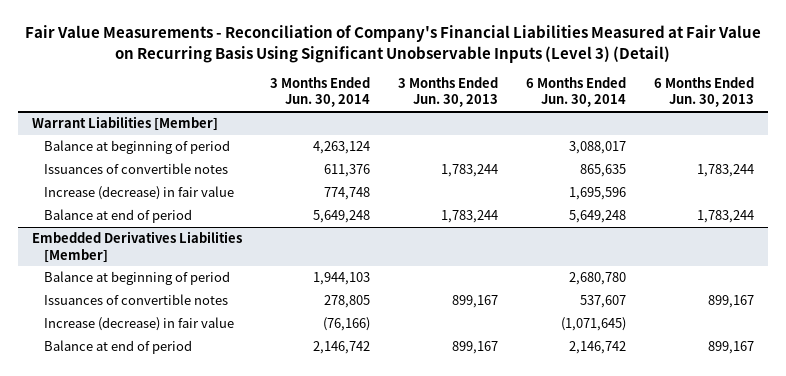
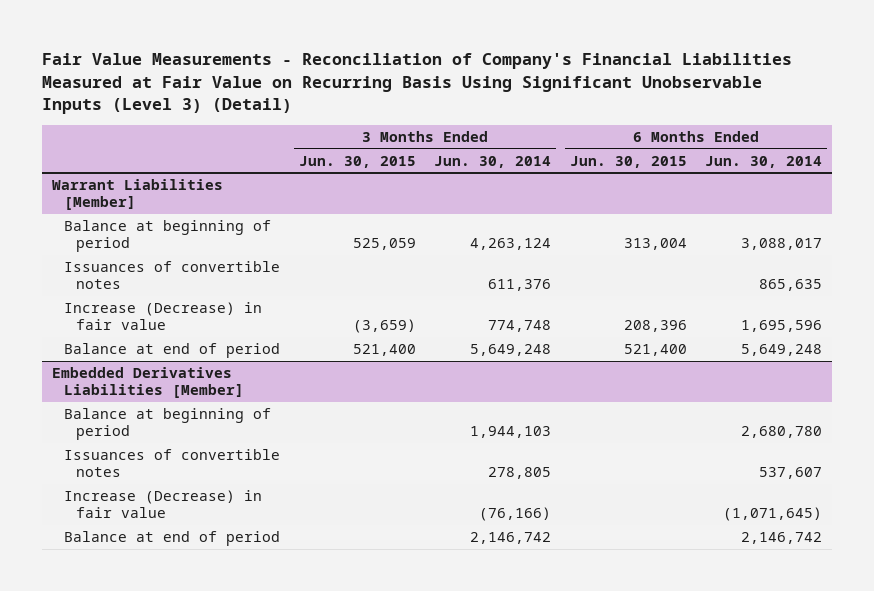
- | 3 Months Ended Jun. 30, 2014 | 3 Months Ended Jun. 30, 2013 | 6 Months Ended Jun. 30, 2014 | 6 Months Ended Jun. 30, 2013
+ | 3 Months Ended Jun. 30, 2015 | 3 Months Ended Jun. 30, 2014 | 6 Months Ended Jun. 30, 2015 | 6 Months Ended Jun. 30, 2014
@ Warrant Liabilities [Member]
- Increase (decrease) in fair value | 774,748 | | 1,695,596 |
+ Increase (Decrease) in fair value | (3,659) | 774,748 | 208,396 | 1,695,596
@ Embedded Derivatives Liabilities [Member]
- Increase (decrease) in fair value | (76,166) | | (1,071,645) |
+ Increase (Decrease) in fair value | | (76,166) | | (1,071,645)

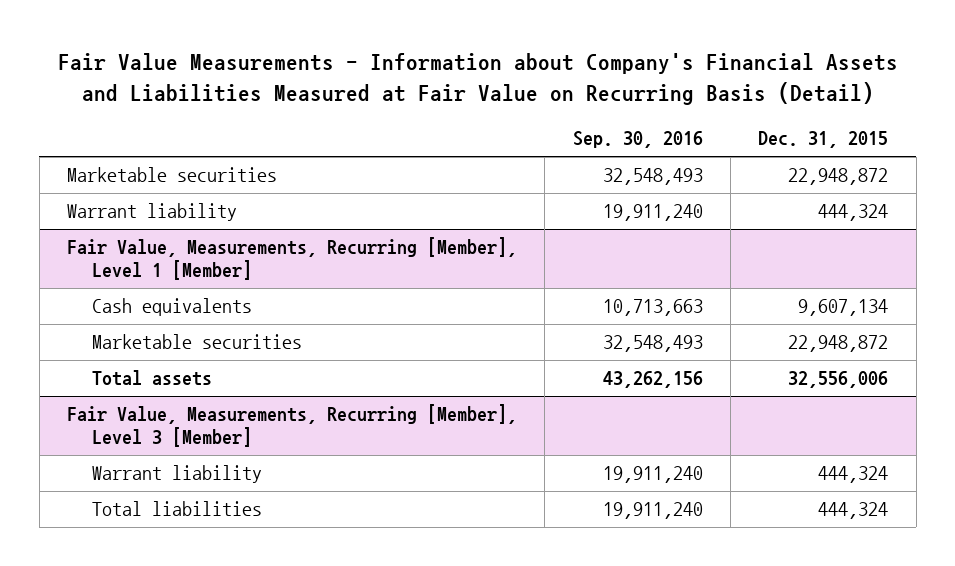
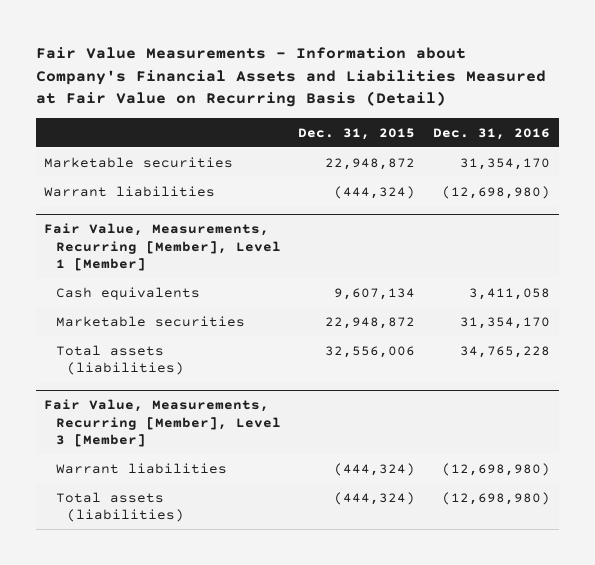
- | Sep. 30, 2016 | Dec. 31, 2015
+ | Dec. 31, 2015 | Dec. 31, 2016
- Warrant liability | 19,911,240 | 444,324
+ Warrant liabilities | (444,324) | (12,698,980)
@ Fair Value, Measurements, Recurring [Member], Level 1 [Member]
- Total assets | 43,262,156 | 32,556,006
+ Total assets (liabilities) | 32,556,006 | 34,765,228
@ Fair Value, Measurements, Recurring [Member], Level 3 [Member]
- Warrant liability | 19,911,240 | 444,324
- Total liabilities | 19,911,240 | 444,324
+ Warrant liabilities | (444,324) | (12,698,980)
+ Total assets (liabilities) | (444,324) | (12,698,980)

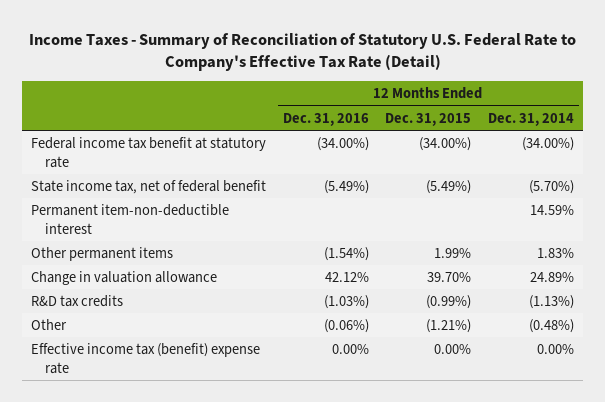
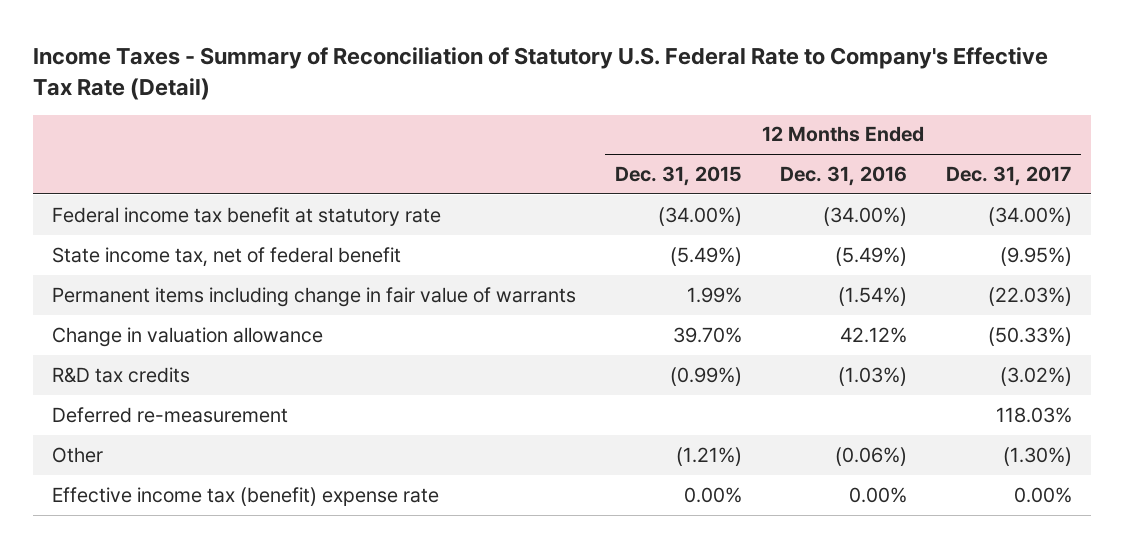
- | 12 Months Ended Dec. 31, 2016 | 12 Months Ended Dec. 31, 2015 | 12 Months Ended Dec. 31, 2014
+ | 12 Months Ended Dec. 31, 2015 | 12 Months Ended Dec. 31, 2016 | 12 Months Ended Dec. 31, 2017
- Permanent item-non-deductible interest | | | 14.59%
- Other permanent items | (1.54%) | 1.99% | 1.83%
+ Permanent items including change in fair value of warrants | 1.99% | (1.54%) | (22.03%)
+ Deferred re-measurement | | | 118.03%

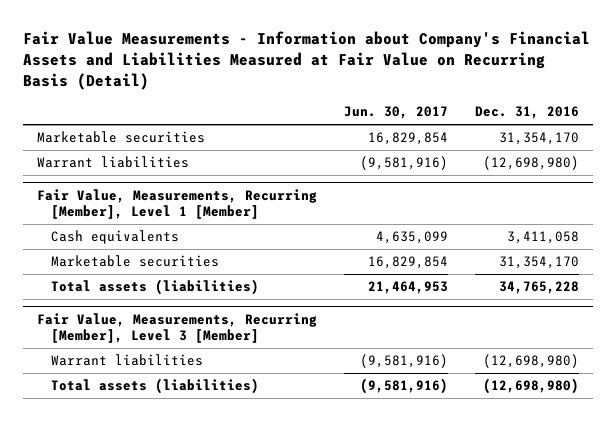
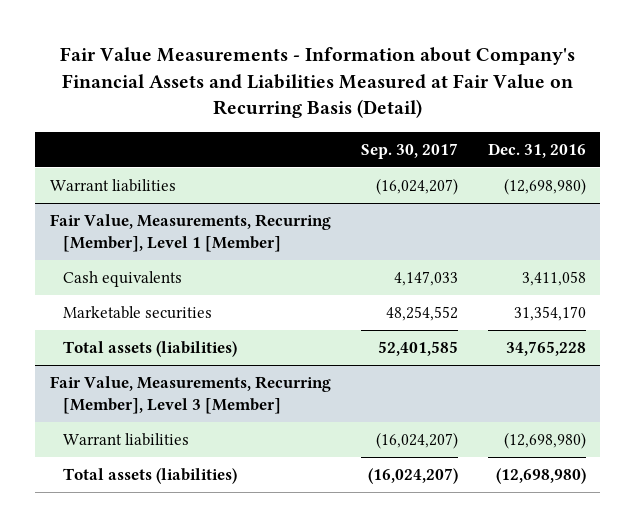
- | Jun. 30, 2017 | Dec. 31, 2016
+ | Sep. 30, 2017 | Dec. 31, 2016
- Marketable securities | 16,829,854 | 31,354,170

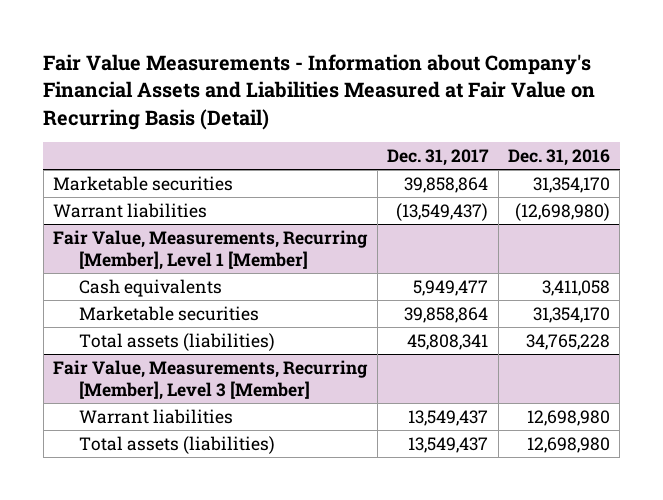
- | Sep. 30, 2017 | Dec. 31, 2016
+ | Dec. 31, 2017 | Dec. 31, 2016
+ Marketable securities | 39,858,864 | 31,354,170
@ Fair Value, Measurements, Recurring [Member], Level 3 [Member]
- Warrant liabilities | (16,024,207) | (12,698,980)
- Total assets (liabilities) | (16,024,207) | (12,698,980)
+ Warrant liabilities | 13,549,437 | 12,698,980
+ Total assets (liabilities) | 13,549,437 | 12,698,980

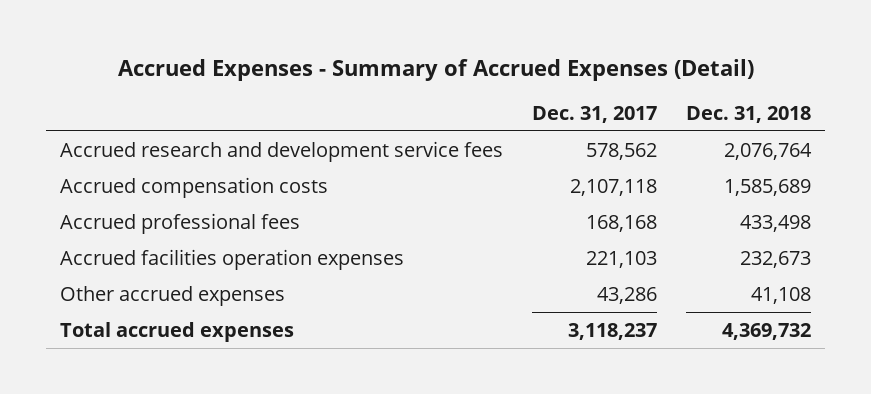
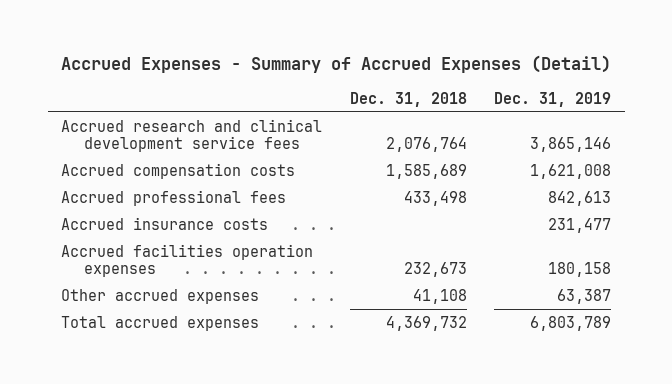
- | Dec. 31, 2017 | Dec. 31, 2018
+ | Dec. 31, 2018 | Dec. 31, 2019
- Accrued research and development service fees | 578,562 | 2,076,764
+ Accrued research and clinical development service fees | 2,076,764 | 3,865,146
+ Accrued insurance costs | | 231,477

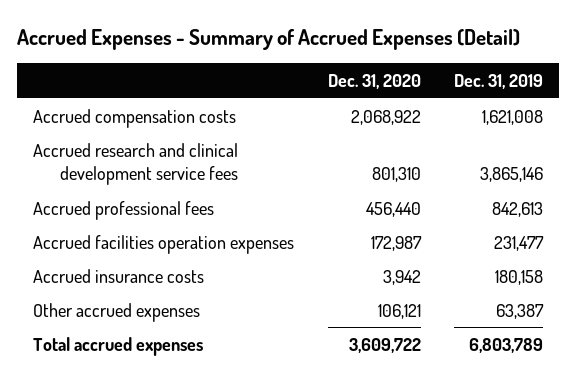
- | Dec. 31, 2018 | Dec. 31, 2019
+ | Dec. 31, 2020 | Dec. 31, 2019
moved down: Accrued research and clinical development service fees | 801,310 | 3,865,146
- Accrued insurance costs | | 231,477
- Accrued facilities operation expenses | 232,673 | 180,158
+ Accrued facilities operation expenses | 172,987 | 231,477
+ Accrued insurance costs | 3,942 | 180,158

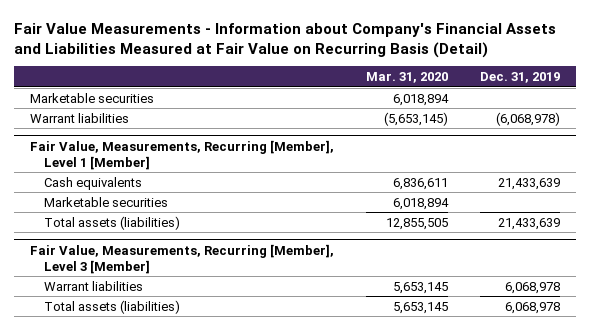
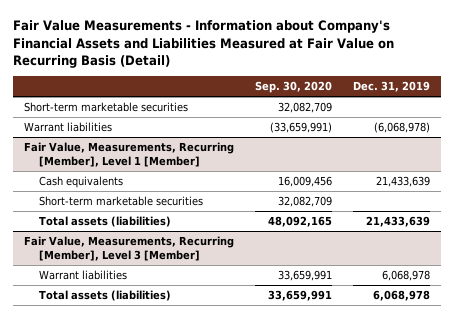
- | Mar. 31, 2020 | Dec. 31, 2019
+ | Sep. 30, 2020 | Dec. 31, 2019
- Marketable securities | 6,018,894 |
+ Short-term marketable securities | 32,082,709 |
@ Fair Value, Measurements, Recurring [Member], Level 1 [Member]
- Marketable securities | 6,018,894 |
+ Short-term marketable securities | 32,082,709 |

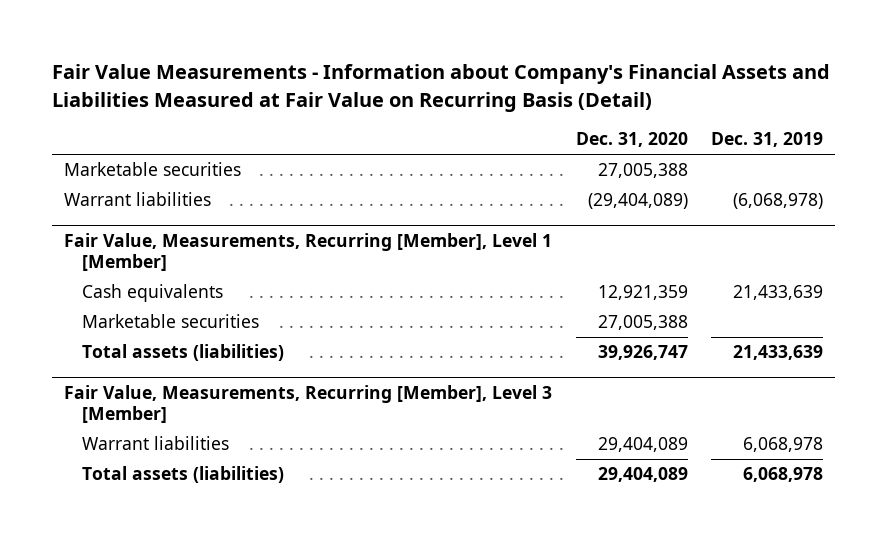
- | Sep. 30, 2020 | Dec. 31, 2019
+ | Dec. 31, 2020 | Dec. 31, 2019
- Short-term marketable securities | 32,082,709 |
+ Marketable securities | 27,005,388 |
@ Fair Value, Measurements, Recurring [Member], Level 1 [Member]
- Short-term marketable securities | 32,082,709 |
+ Marketable securities | 27,005,388 |

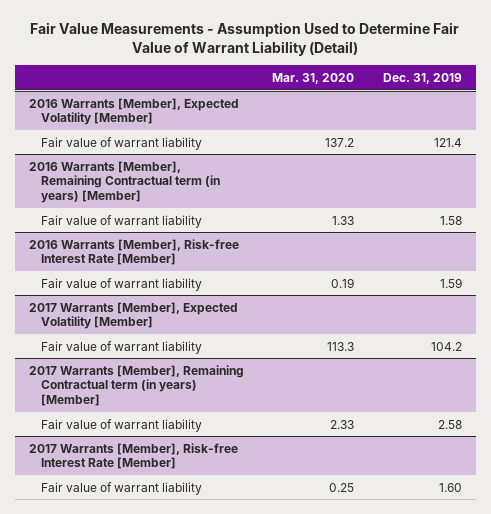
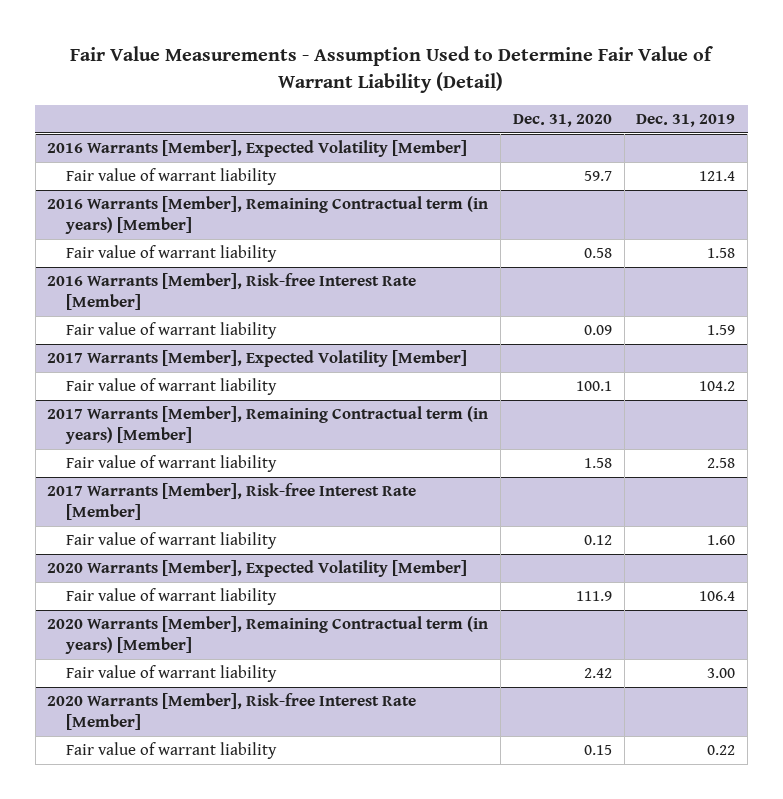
- | Mar. 31, 2020 | Dec. 31, 2019
+ | Dec. 31, 2020 | Dec. 31, 2019
+ 2020 Warrants [Member], Expected Volatility [Member]
+ Fair value of warrant liability | 111.9 | 106.4
+ 2020 Warrants [Member], Remaining Contractual term (in years) [Member]
+ Fair value of warrant liability | 2.42 | 3.00
+ 2020 Warrants [Member], Risk-free Interest Rate [Member]
+ Fair value of warrant liability | 0.15 | 0.22

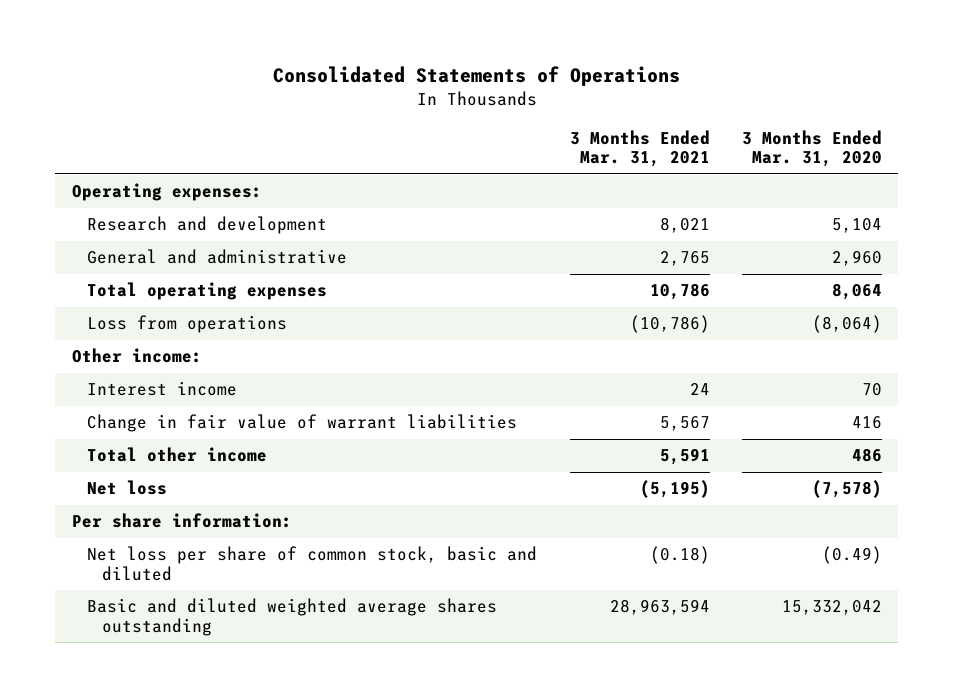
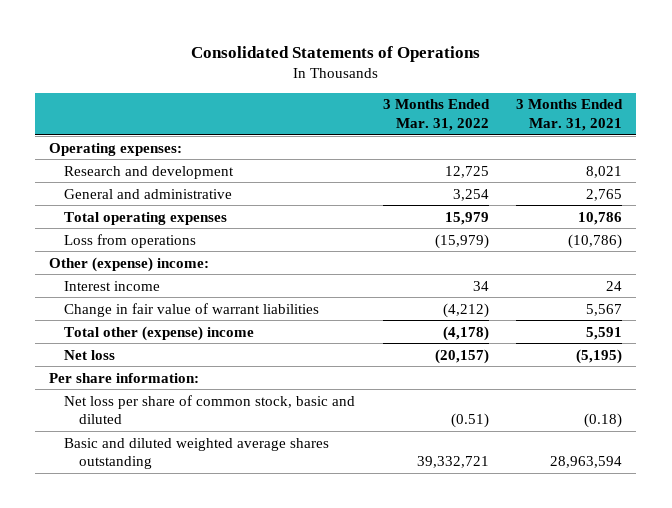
- | 3 Months Ended Mar. 31, 2021 | 3 Months Ended Mar. 31, 2020
+ | 3 Months Ended Mar. 31, 2022 | 3 Months Ended Mar. 31, 2021
- Other income:
+ Other (expense) income:
- Total other income | 5,591 | 486
+ Total other (expense) income | (4,178) | 5,591

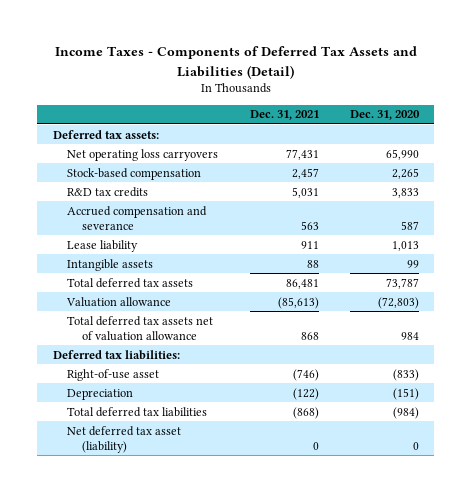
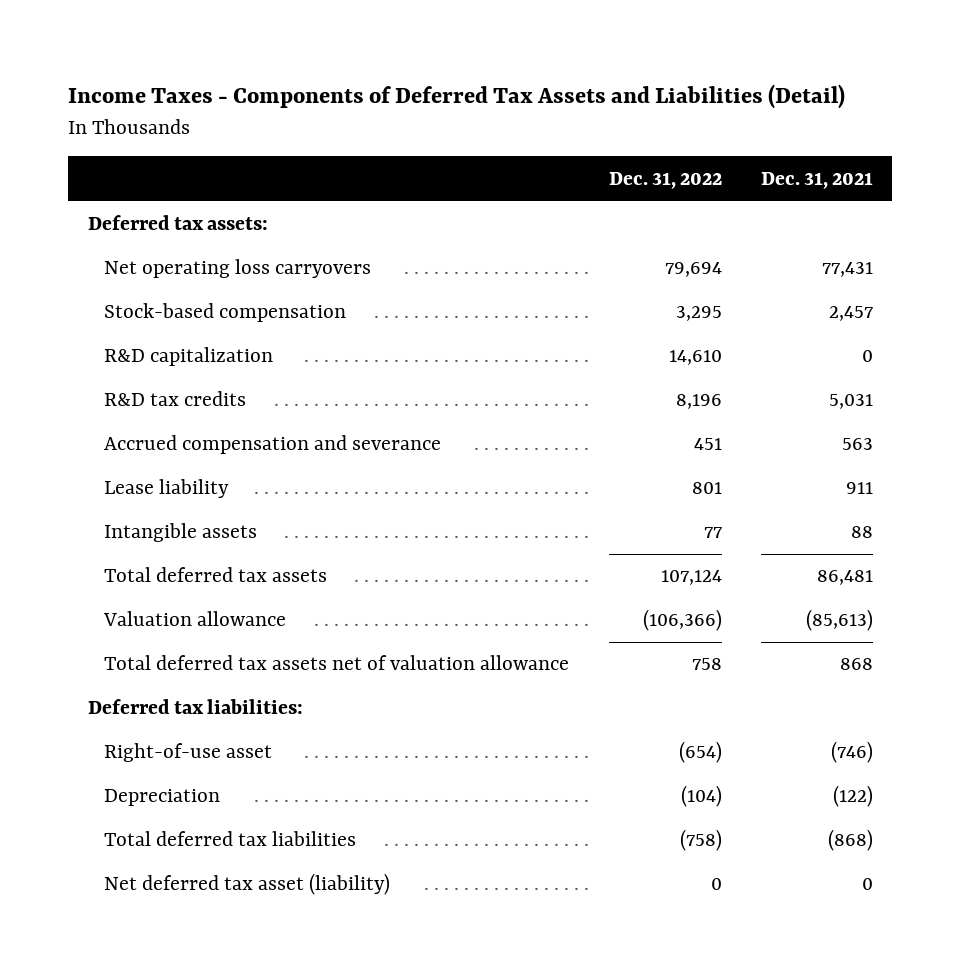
- | Dec. 31, 2021 | Dec. 31, 2020
+ | Dec. 31, 2022 | Dec. 31, 2021
+ R&D capitalization | 14,610 | 0

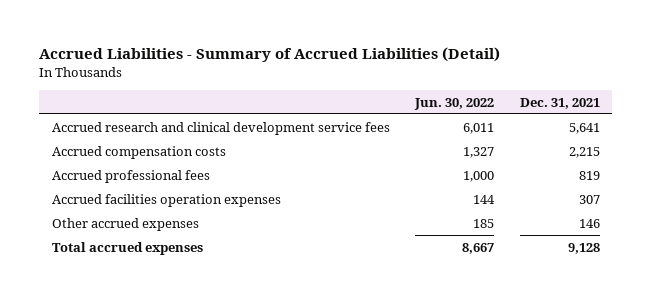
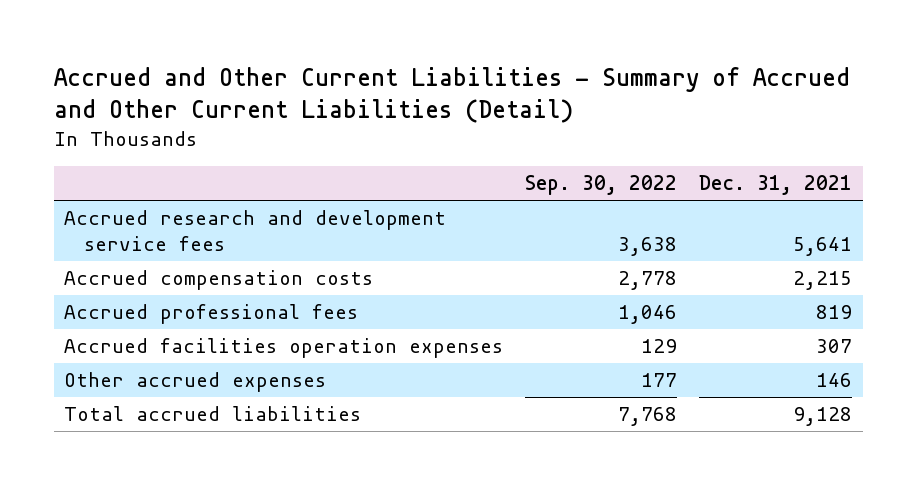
- Accrued Liabilities - Summary of Accrued Liabilities (Detail)
+ Accrued and Other Current Liabilities - Summary of Accrued and Other Current Liabilities (Detail)
- | Jun. 30, 2022 | Dec. 31, 2021
+ | Sep. 30, 2022 | Dec. 31, 2021
- Accrued research and clinical development service fees | 6,011 | 5,641
+ Accrued research and development service fees | 3,638 | 5,641
- Total accrued expenses | 8,667 | 9,128
+ Total accrued liabilities | 7,768 | 9,128

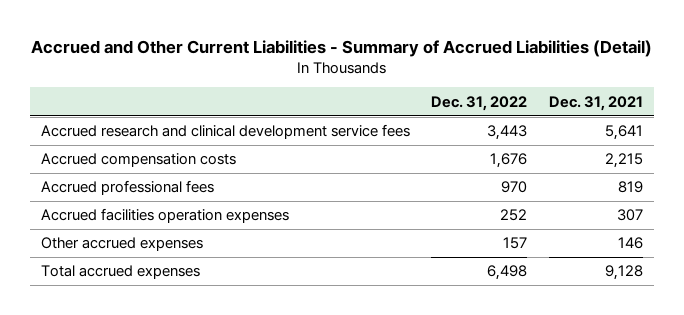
- Accrued and Other Current Liabilities - Summary of Accrued and Other Current Liabilities (Detail)
+ Accrued and Other Current Liabilities - Summary of Accrued Liabilities (Detail)
- | Sep. 30, 2022 | Dec. 31, 2021
+ | Dec. 31, 2022 | Dec. 31, 2021
- Accrued research and development service fees | 3,638 | 5,641
+ Accrued research and clinical development service fees | 3,443 | 5,641
- Total accrued liabilities | 7,768 | 9,128
+ Total accrued expenses | 6,498 | 9,128

